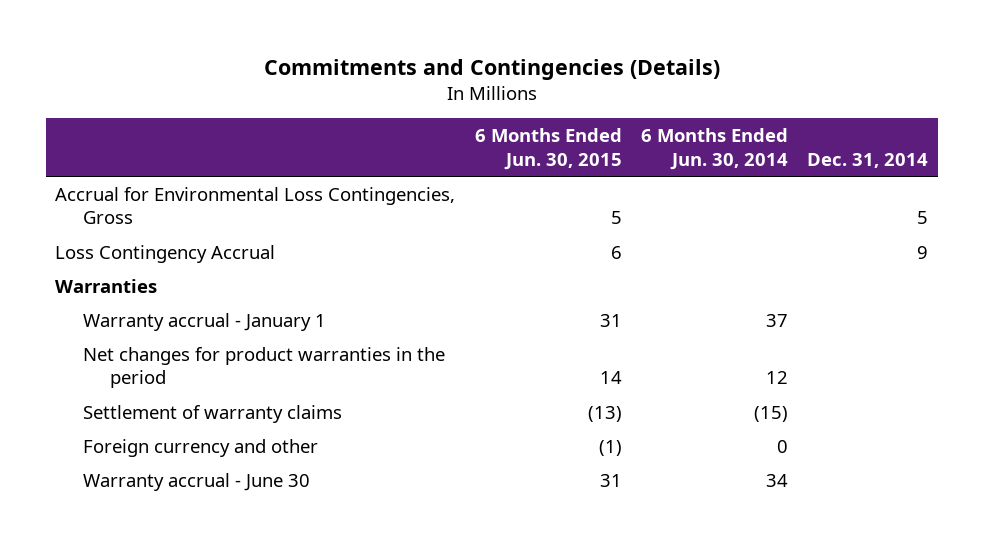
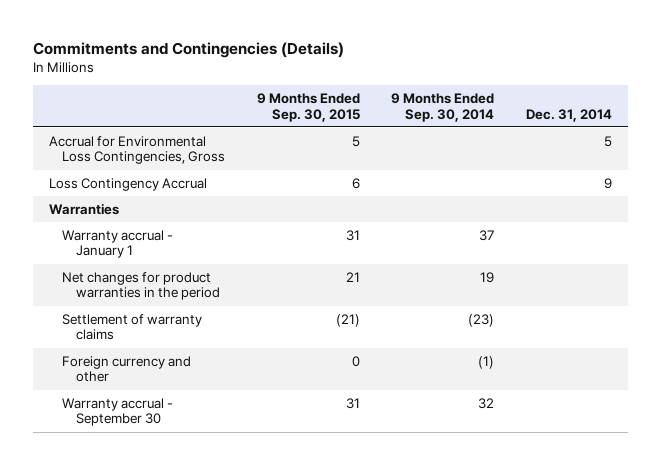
- | 6 Months Ended Jun. 30, 2015 | 6 Months Ended Jun. 30, 2014 | Dec. 31, 2014
+ | 9 Months Ended Sep. 30, 2015 | 9 Months Ended Sep. 30, 2014 | Dec. 31, 2014
- Warranty accrual - June 30 | 31 | 34 |
+ Warranty accrual - September 30 | 31 | 32 |

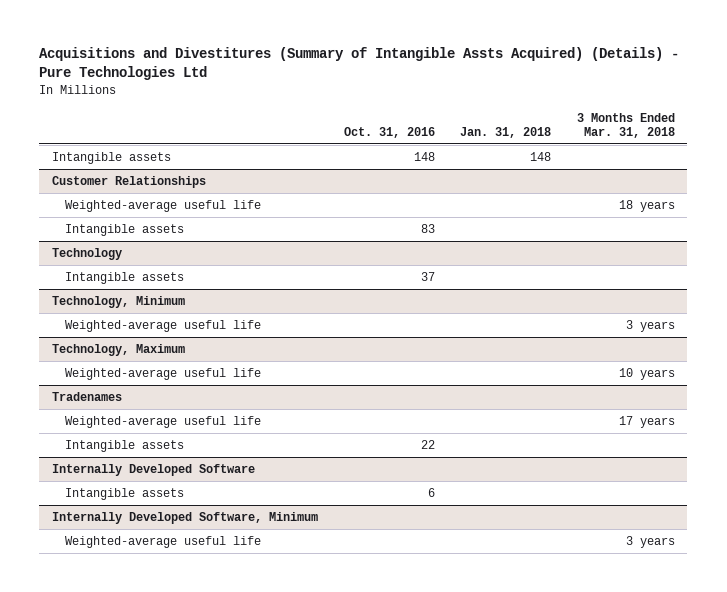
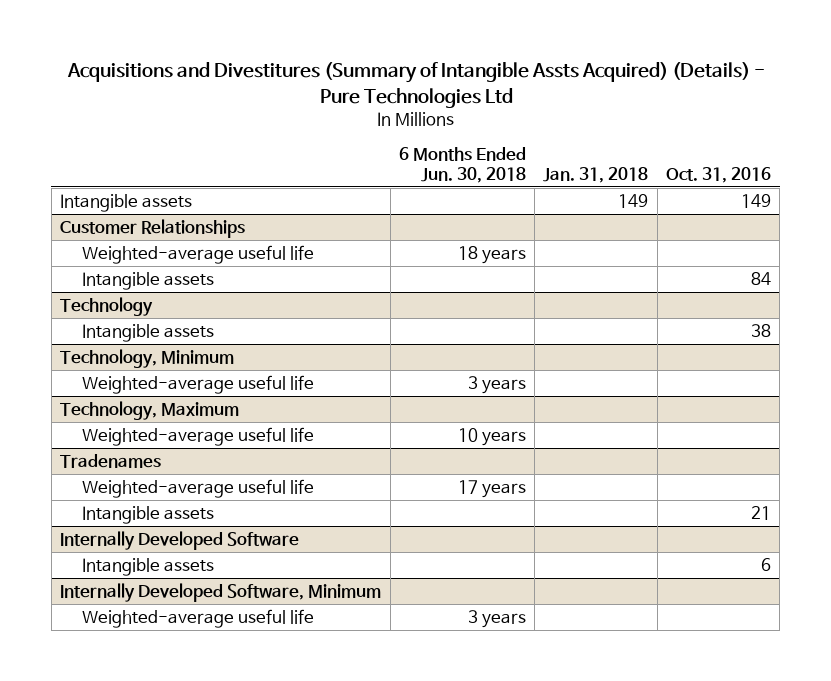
- | Oct. 31, 2016 | Jan. 31, 2018 | 3 Months Ended Mar. 31, 2018
+ | 6 Months Ended Jun. 30, 2018 | Jan. 31, 2018 | Oct. 31, 2016
- Intangible assets | 148 | 148 |
+ Intangible assets | | 149 | 149
@ Customer Relationships
- Intangible assets | 83 | |
+ Intangible assets | | | 84
@ Technology
- Intangible assets | 37 | |
+ Intangible assets | | | 38
@ Tradenames
- Intangible assets | 22 | |
+ Intangible assets | | | 21

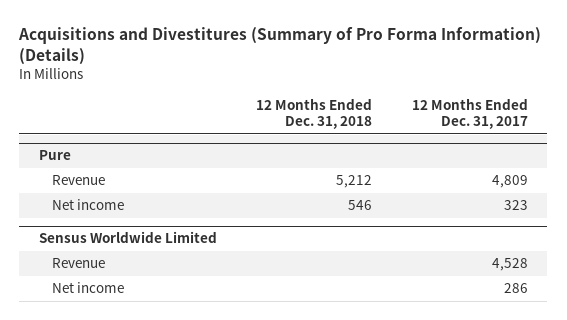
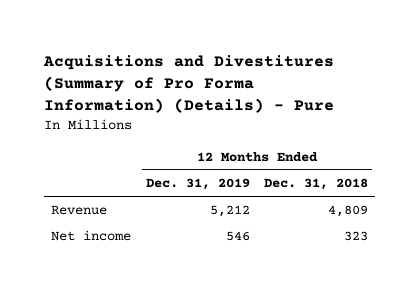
- Acquisitions and Divestitures (Summary of Pro Forma Information) (Details)
+ Acquisitions and Divestitures (Summary of Pro Forma Information) (Details) - Pure
- | 12 Months Ended Dec. 31, 2018 | 12 Months Ended Dec. 31, 2017
+ | 12 Months Ended Dec. 31, 2019 | 12 Months Ended Dec. 31, 2018
- Pure
- Revenue | 5,212 | 4,809
- Net income | 546 | 323
- Sensus Worldwide Limited
- Revenue | | 4,528
- Net income | | 286
+ Revenue | 5,212 | 4,809
+ Net income | 546 | 323

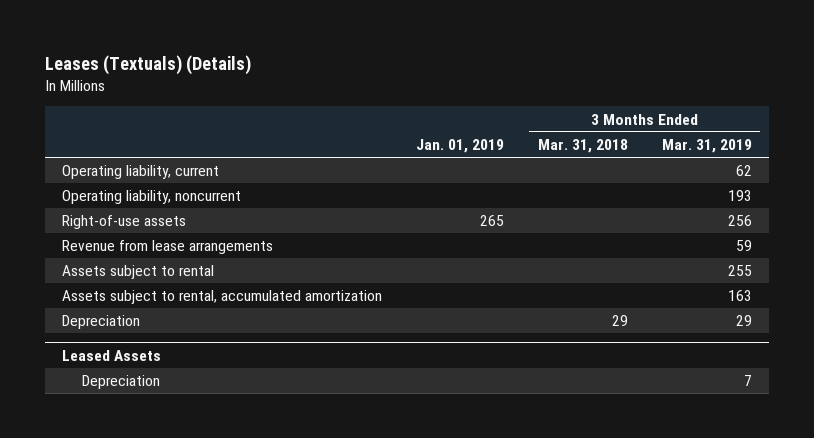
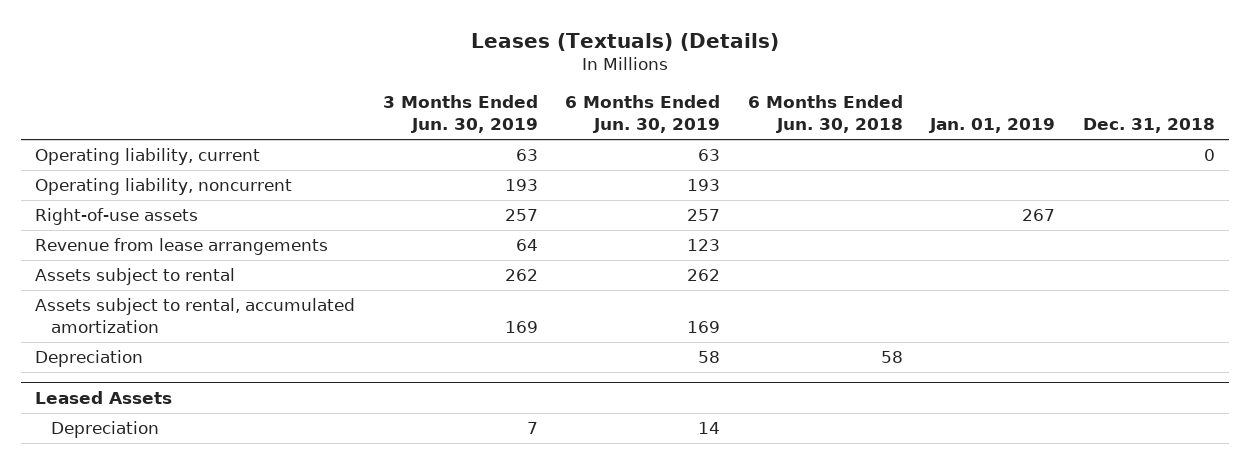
- | Jan. 01, 2019 | 3 Months Ended Mar. 31, 2018 | 3 Months Ended Mar. 31, 2019
+ | 3 Months Ended Jun. 30, 2019 | 6 Months Ended Jun. 30, 2019 | 6 Months Ended Jun. 30, 2018 | Jan. 01, 2019 | Dec. 31, 2018
- Right-of-use assets | 265 | | 256
+ Right-of-use assets | 257 | 257 | | 267 |

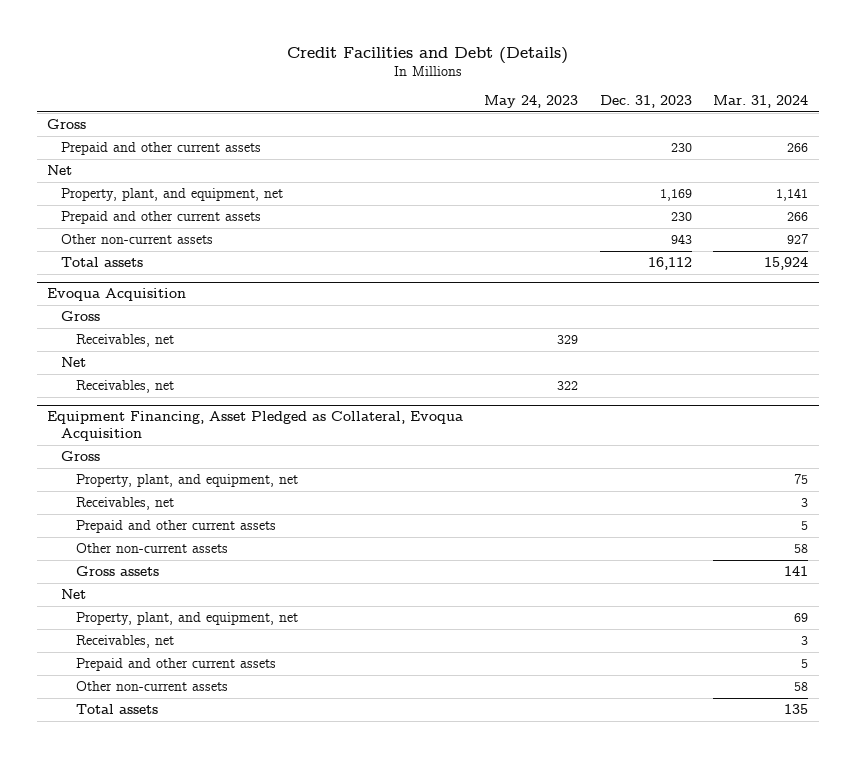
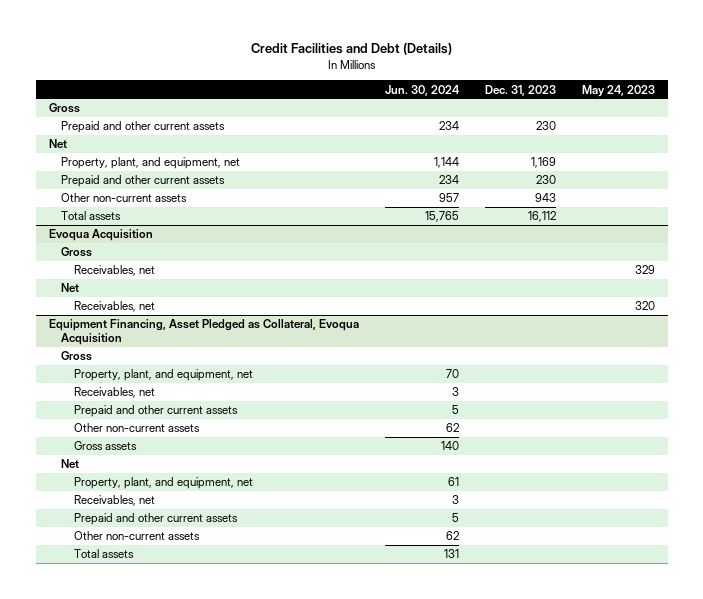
- | May 24, 2023 | Dec. 31, 2023 | Mar. 31, 2024
+ | Jun. 30, 2024 | Dec. 31, 2023 | May 24, 2023
@ Evoqua Acquisition
- Receivables, net | 322 | |
+ Receivables, net | | | 320

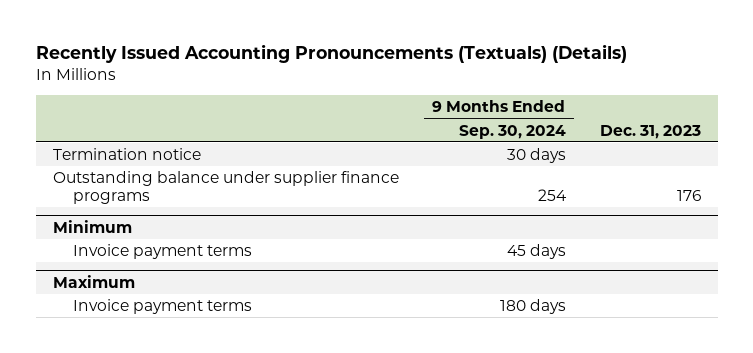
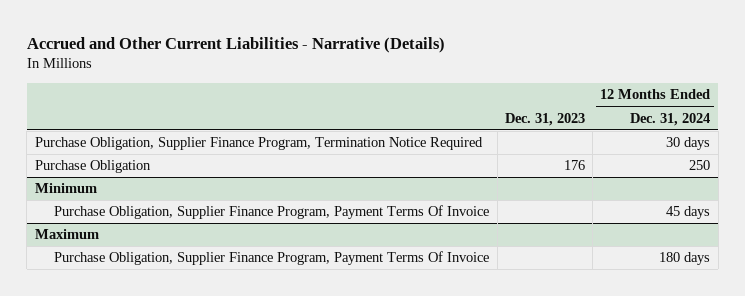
- Recently Issued Accounting Pronouncements (Textuals) (Details)
+ Accrued and Other Current Liabilities - Narrative (Details)
- | 9 Months Ended Sep. 30, 2024 | Dec. 31, 2023
+ | Dec. 31, 2023 | 12 Months Ended Dec. 31, 2024
- Termination notice | 30 days |
- Outstanding balance under supplier finance programs | 254 | 176
+ Purchase Obligation, Supplier Finance Program, Termination Notice Required | | 30 days
+ Purchase Obligation | 176 | 250
@ Minimum
- Invoice payment terms | 45 days |
+ Purchase Obligation, Supplier Finance Program, Payment Terms Of Invoice | | 45 days
@ Maximum
- Invoice payment terms | 180 days |
+ Purchase Obligation, Supplier Finance Program, Payment Terms Of Invoice | | 180 days

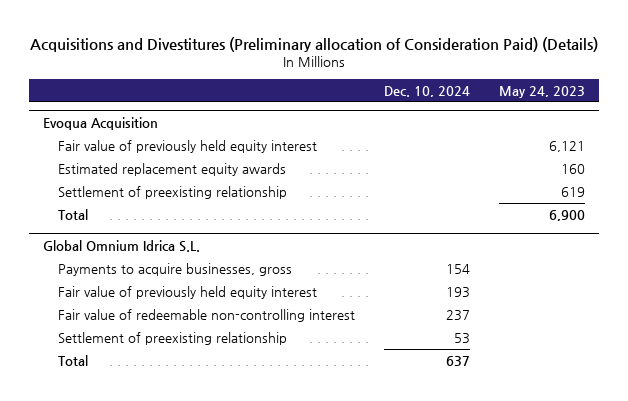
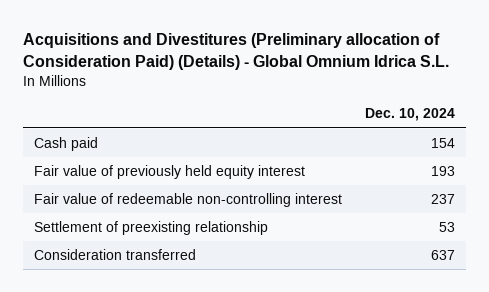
- Acquisitions and Divestitures (Preliminary allocation of Consideration Paid) (Details)
+ Acquisitions and Divestitures (Preliminary allocation of Consideration Paid) (Details) - Global Omnium Idrica S.L.
- | Dec. 10, 2024 | May 24, 2023
+ | Dec. 10, 2024
- Evoqua Acquisition
- Fair value of previously held equity interest | | 6,121
- Estimated replacement equity awards | | 160
- Settlement of preexisting relationship | | 619
- Total | | 6,900
- Global Omnium Idrica S.L.
- Payments to acquire businesses, gross | 154 |
+ Cash paid | 154
- Total | 637 |
+ Consideration transferred | 637

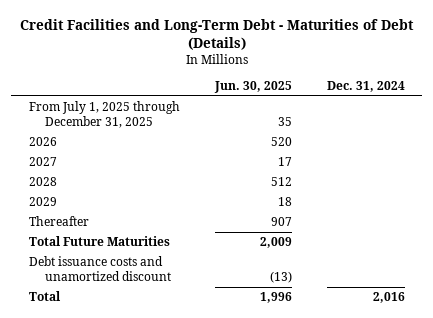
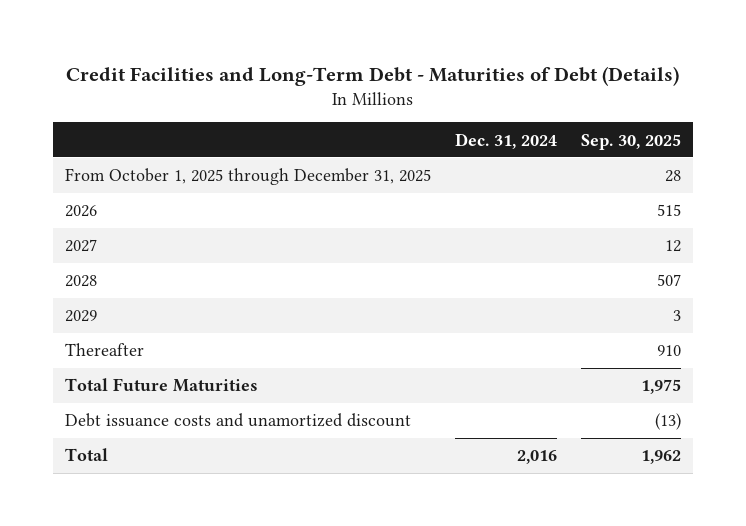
- | Jun. 30, 2025 | Dec. 31, 2024
+ | Dec. 31, 2024 | Sep. 30, 2025
- From July 1, 2025 through December 31, 2025 | 35 |
+ From October 1, 2025 through December 31, 2025 | | 28

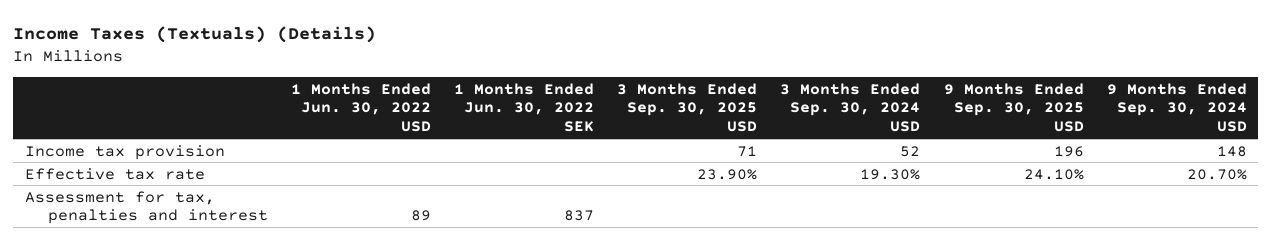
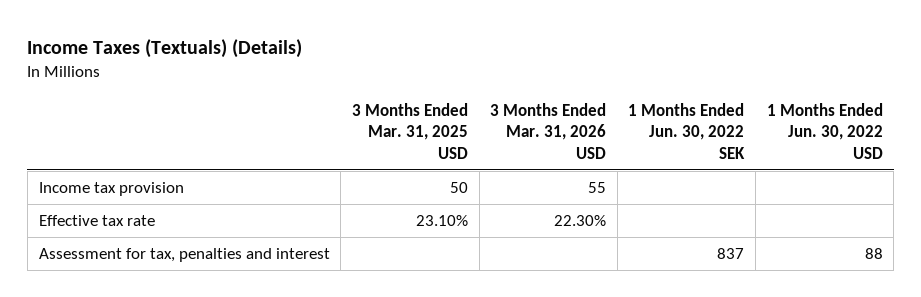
- | 1 Months Ended Jun. 30, 2022 USD | 1 Months Ended Jun. 30, 2022 SEK | 3 Months Ended Sep. 30, 2025 USD | 3 Months Ended Sep. 30, 2024 USD | 9 Months Ended Sep. 30, 2025 USD | 9 Months Ended Sep. 30, 2024 USD
+ | 3 Months Ended Mar. 31, 2025 USD | 3 Months Ended Mar. 31, 2026 USD | 1 Months Ended Jun. 30, 2022 SEK | 1 Months Ended Jun. 30, 2022 USD
- Assessment for tax, penalties and interest | 89 | 837 | | | |
+ Assessment for tax, penalties and interest | | | 837 | 88

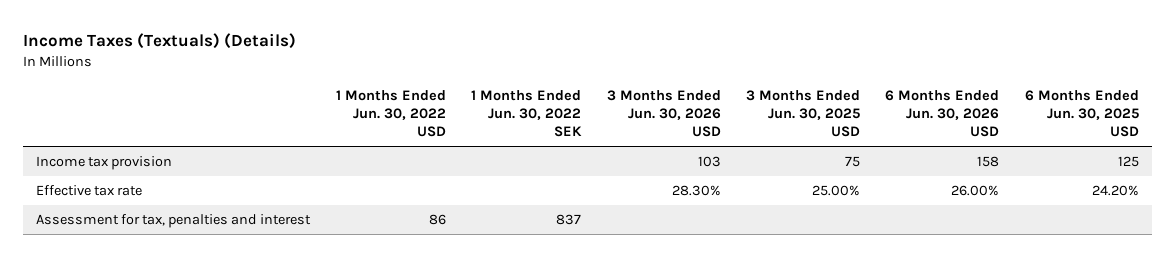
- | 3 Months Ended Mar. 31, 2025 USD | 3 Months Ended Mar. 31, 2026 USD | 1 Months Ended Jun. 30, 2022 SEK | 1 Months Ended Jun. 30, 2022 USD
+ | 1 Months Ended Jun. 30, 2022 USD | 1 Months Ended Jun. 30, 2022 SEK | 3 Months Ended Jun. 30, 2026 USD | 3 Months Ended Jun. 30, 2025 USD | 6 Months Ended Jun. 30, 2026 USD | 6 Months Ended Jun. 30, 2025 USD
- Assessment for tax, penalties and interest | | | 837 | 88
+ Assessment for tax, penalties and interest | 86 | 837 | | | |

